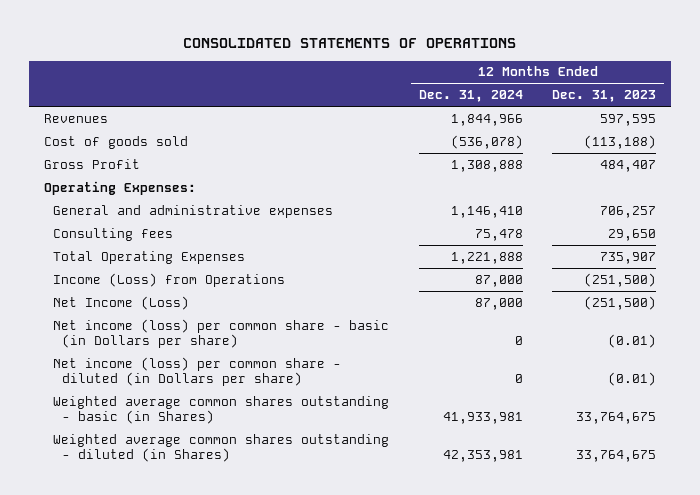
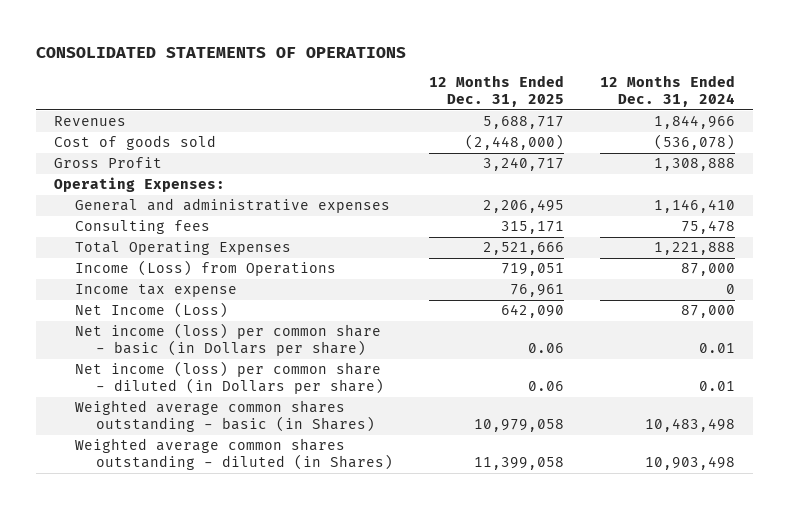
- | 12 Months Ended Dec. 31, 2024 | 12 Months Ended Dec. 31, 2023
+ | 12 Months Ended Dec. 31, 2025 | 12 Months Ended Dec. 31, 2024
+ Income tax expense | 76,961 | 0
- Net income (loss) per common share - basic (in Dollars per share) | 0 | (0.01)
- Net income (loss) per common share - diluted (in Dollars per share) | 0 | (0.01)
- Weighted average common shares outstanding - basic (in Shares) | 41,933,981 | 33,764,675
- Weighted average common shares outstanding - diluted (in Shares) | 42,353,981 | 33,764,675
+ Net income (loss) per common share - basic (in Dollars per share) | 0.06 | 0.01
+ Net income (loss) per common share - diluted (in Dollars per share) | 0.06 | 0.01
+ Weighted average common shares outstanding - basic (in Shares) | 10,979,058 | 10,483,498
+ Weighted average common shares outstanding - diluted (in Shares) | 11,399,058 | 10,903,498

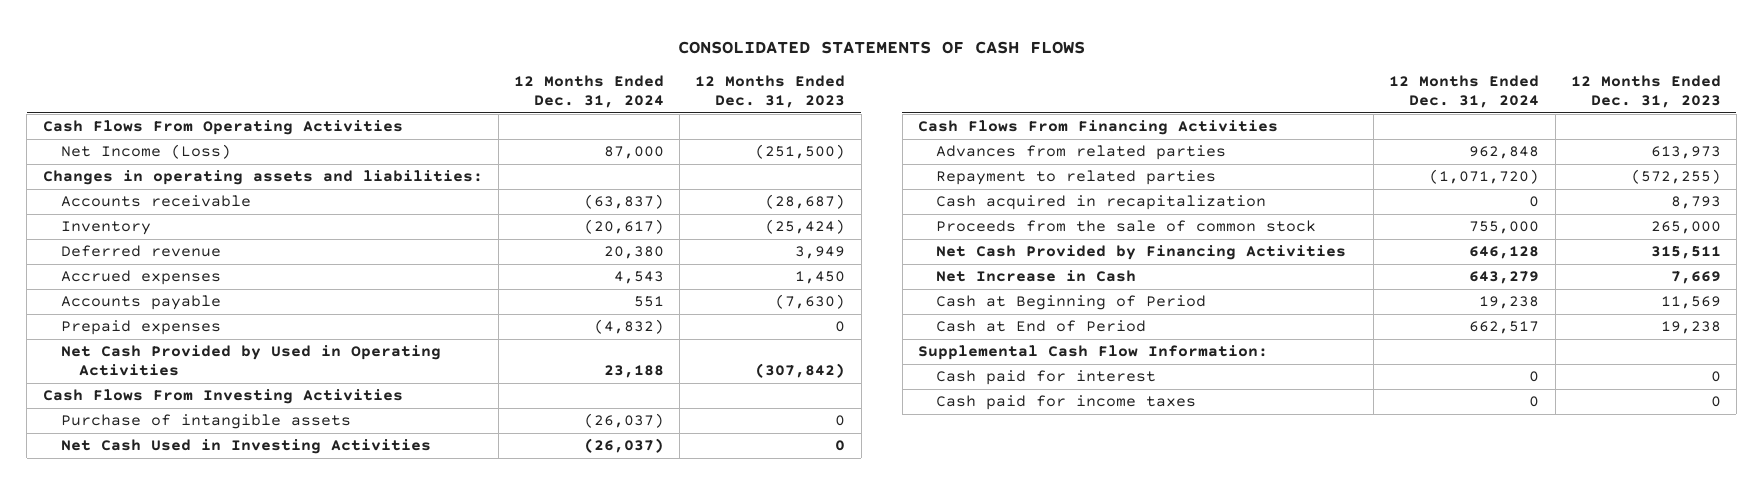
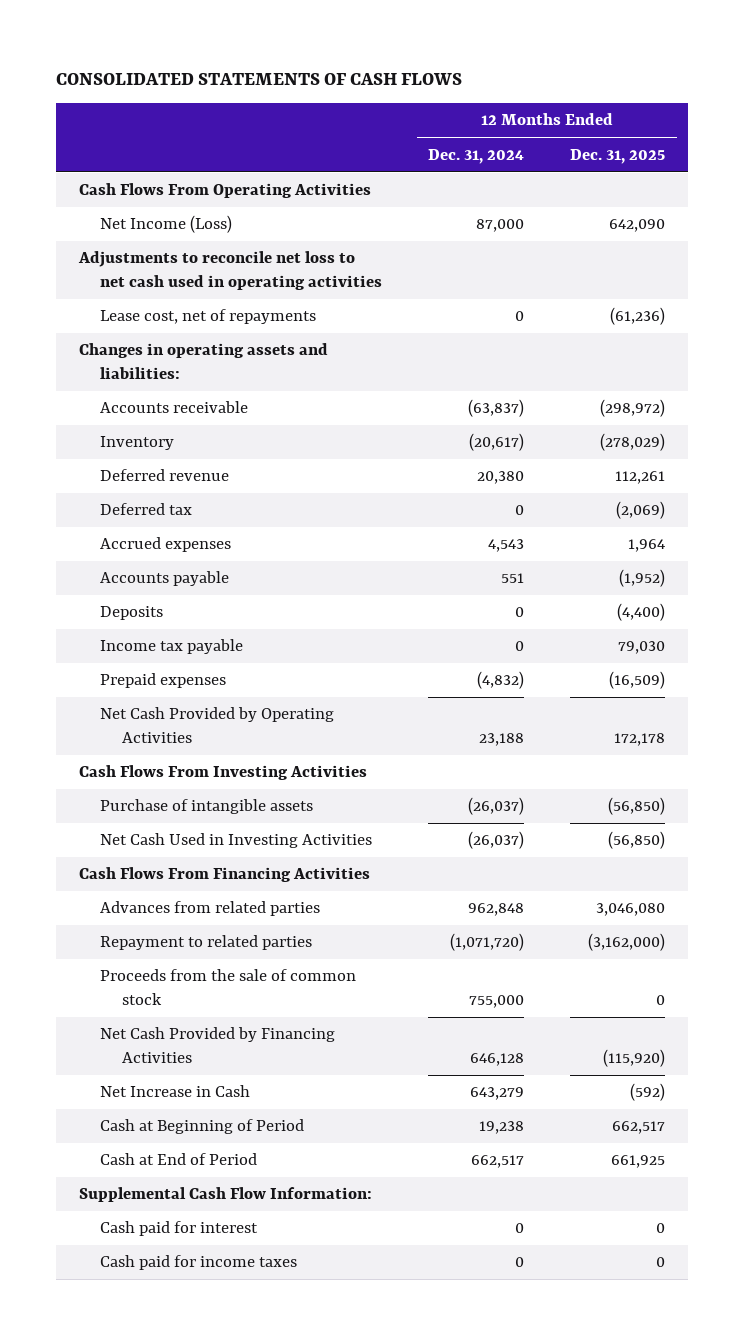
- | 12 Months Ended Dec. 31, 2024 | 12 Months Ended Dec. 31, 2023
+ | 12 Months Ended Dec. 31, 2024 | 12 Months Ended Dec. 31, 2025
+ Adjustments to reconcile net loss to net cash used in operating activities
+ Lease cost, net of repayments | 0 | (61,236)
+ Deferred tax | 0 | (2,069)
+ Deposits | 0 | (4,400)
+ Income tax payable | 0 | 79,030
- Net Cash Provided by Used in Operating Activities | 23,188 | (307,842)
+ Net Cash Provided by Operating Activities | 23,188 | 172,178
- Cash acquired in recapitalization | 0 | 8,793

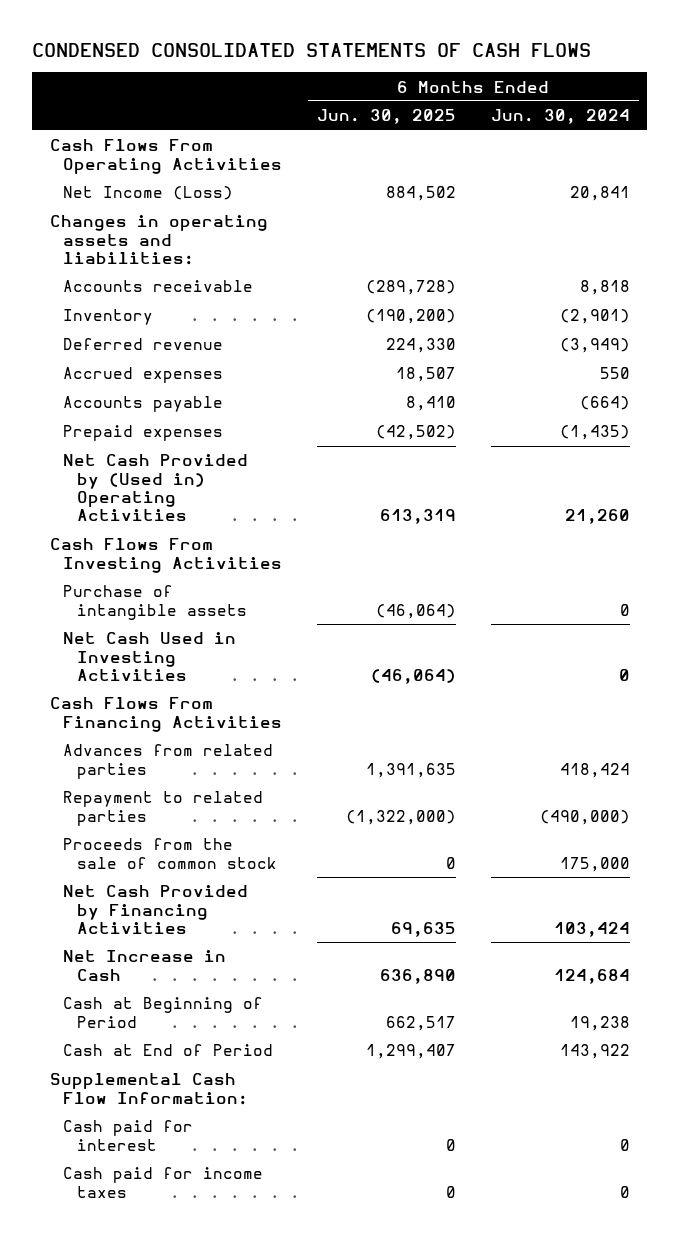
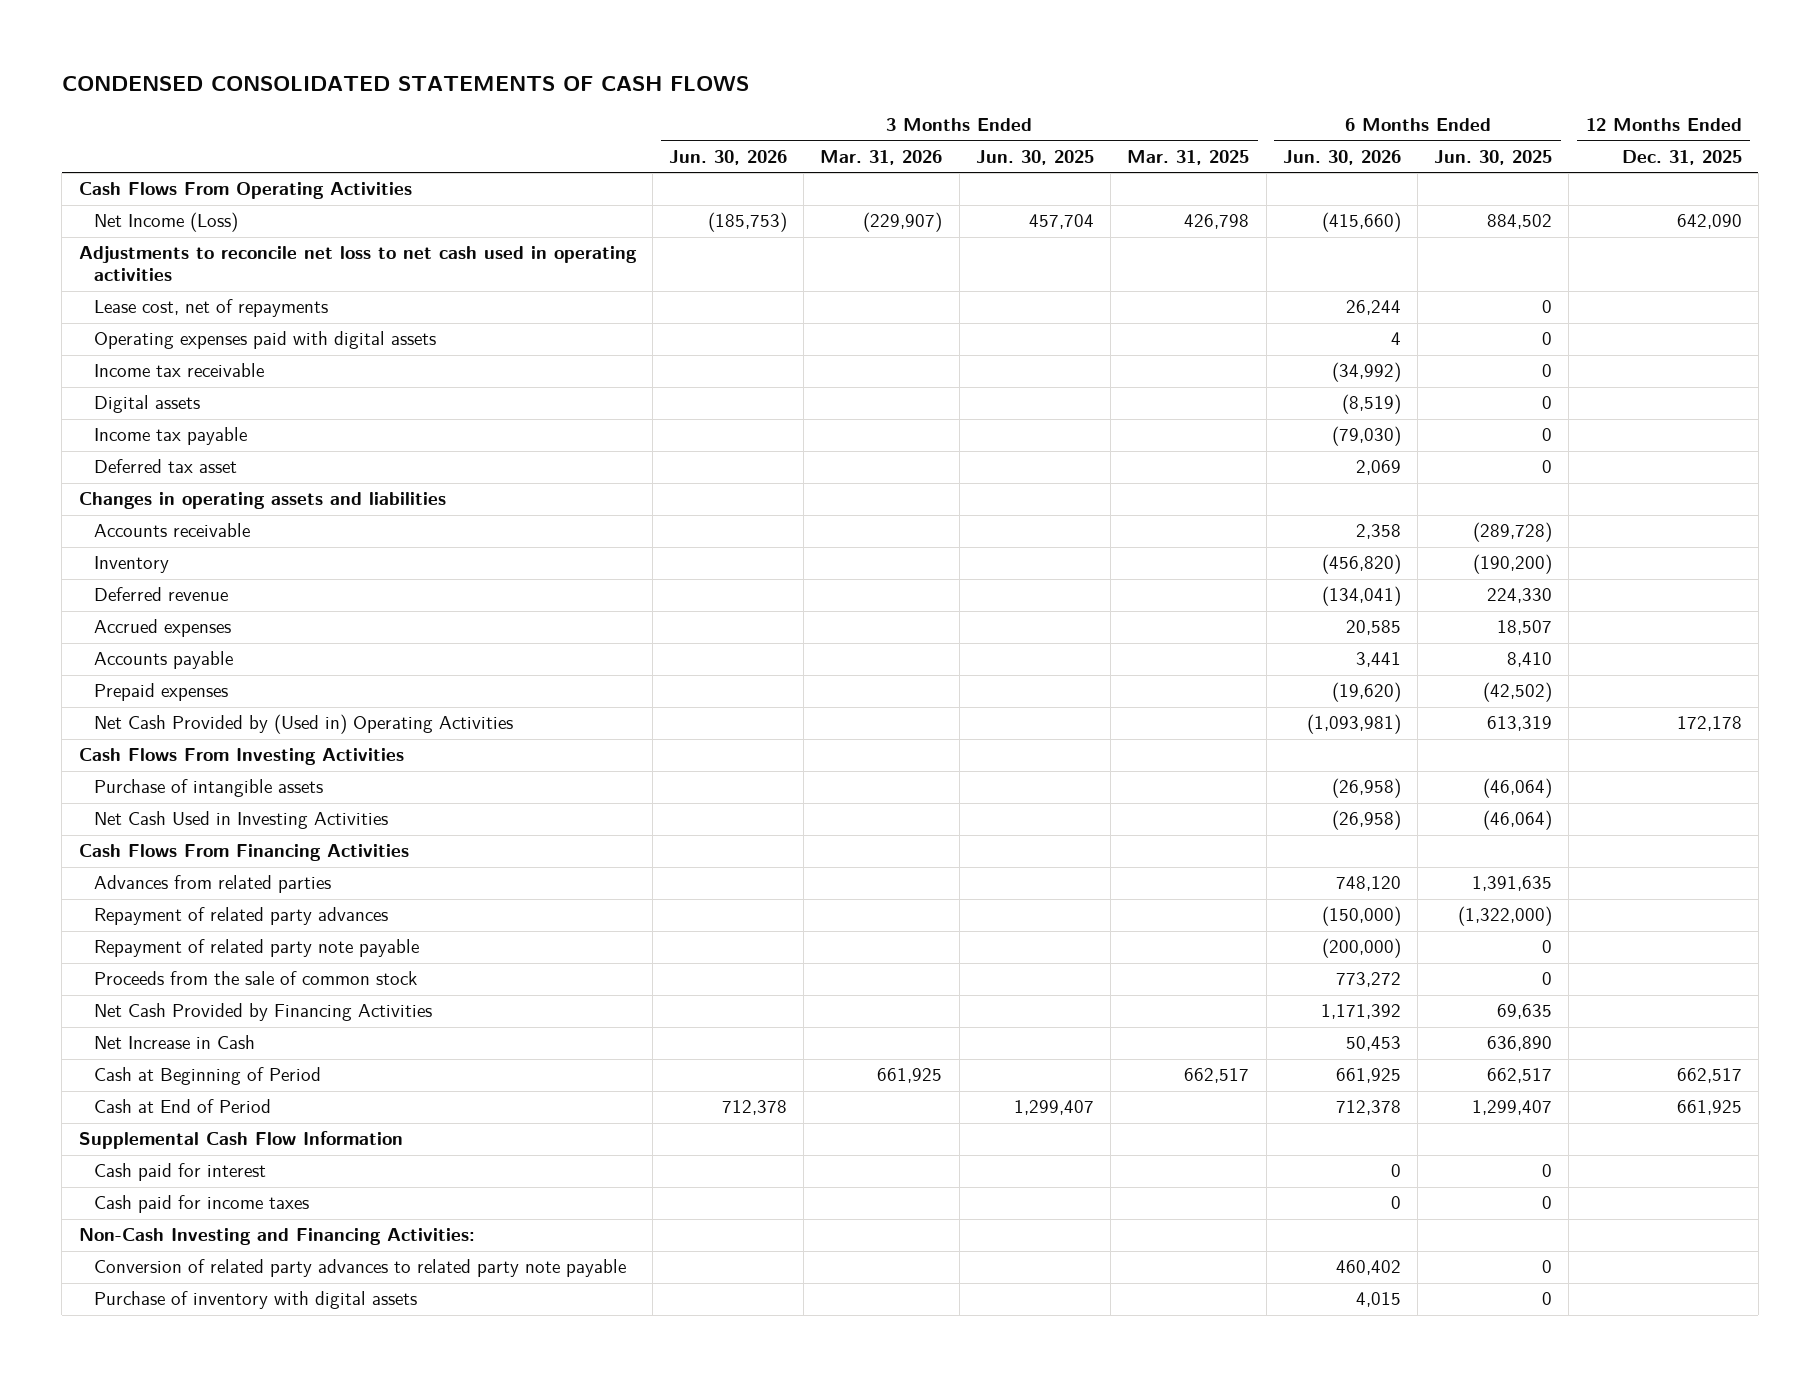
- | 6 Months Ended Jun. 30, 2025 | 6 Months Ended Jun. 30, 2024
+ | 3 Months Ended Jun. 30, 2026 | 3 Months Ended Mar. 31, 2026 | 3 Months Ended Jun. 30, 2025 | 3 Months Ended Mar. 31, 2025 | 6 Months Ended Jun. 30, 2026 | 6 Months Ended Jun. 30, 2025 | 12 Months Ended Dec. 31, 2025
- Changes in operating assets and liabilities:
+ Adjustments to reconcile net loss to net cash used in operating activities
+ Lease cost, net of repayments | | | | | 26,244 | 0 |
+ Operating expenses paid with digital assets | | | | | 4 | 0 |
+ Income tax receivable | | | | | (34,992) | 0 |
+ Digital assets | | | | | (8,519) | 0 |
+ Income tax payable | | | | | (79,030) | 0 |
+ Deferred tax asset | | | | | 2,069 | 0 |
+ Changes in operating assets and liabilities
- Repayment to related parties | (1,322,000) | (490,000)
+ Repayment of related party advances | | | | | (150,000) | (1,322,000) |
+ Repayment of related party note payable | | | | | (200,000) | 0 |
- Supplemental Cash Flow Information:
+ Supplemental Cash Flow Information
+ Non-Cash Investing and Financing Activities:
+ Conversion of related party advances to related party note payable | | | | | 460,402 | 0 |
+ Purchase of inventory with digital assets | | | | | 4,015 | 0 |

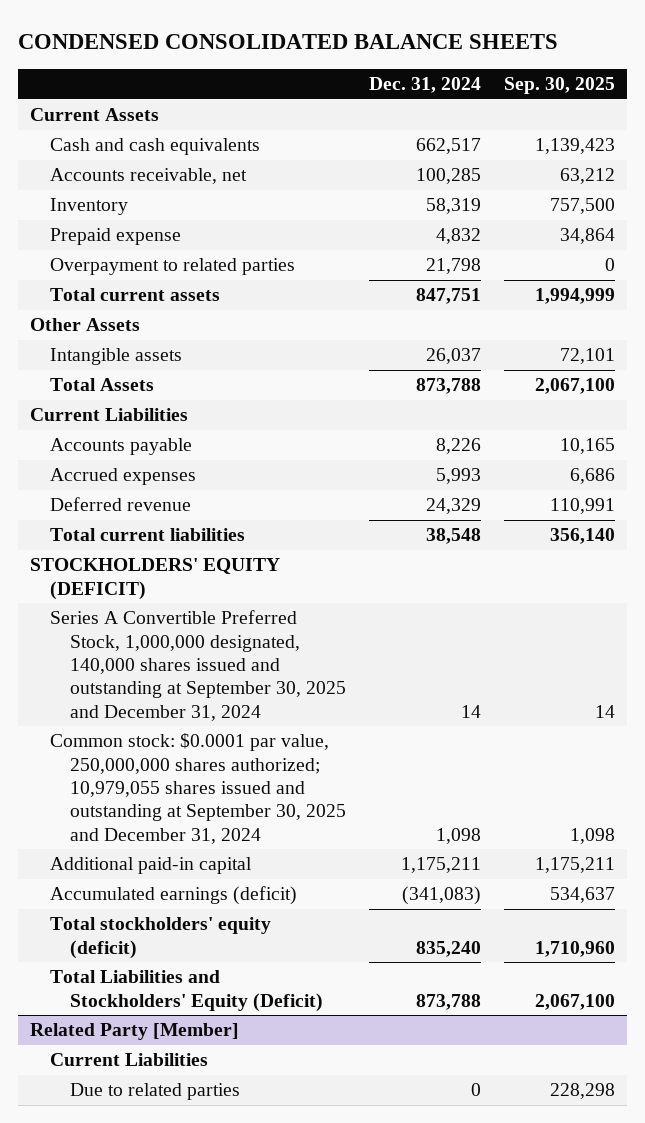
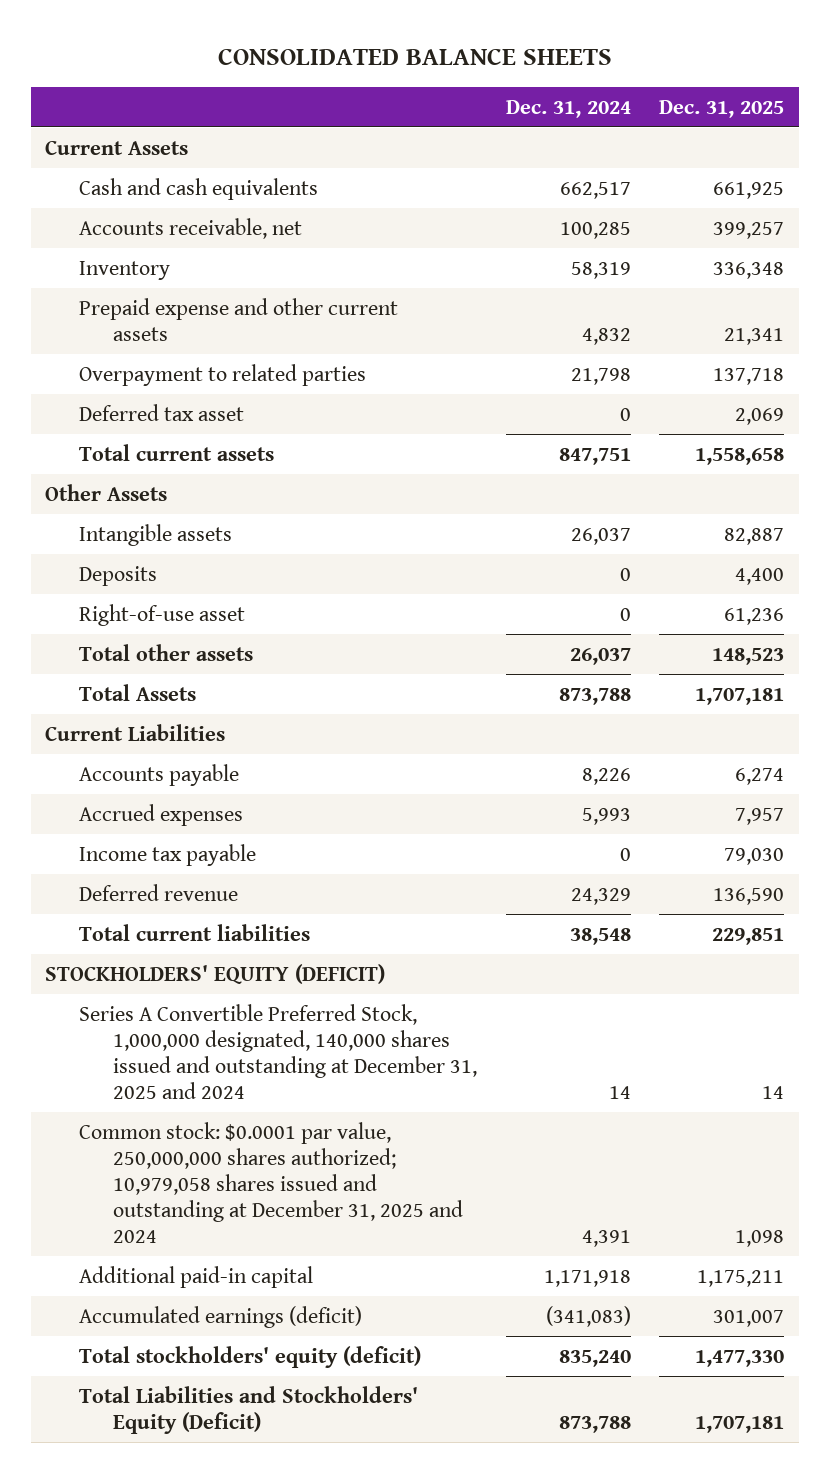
- CONDENSED CONSOLIDATED BALANCE SHEETS
+ CONSOLIDATED BALANCE SHEETS
- | Dec. 31, 2024 | Sep. 30, 2025
+ | Dec. 31, 2024 | Dec. 31, 2025
- Prepaid expense | 4,832 | 34,864
+ Prepaid expense and other current assets | 4,832 | 21,341
+ Deferred tax asset | 0 | 2,069
+ Deposits | 0 | 4,400
+ Right-of-use asset | 0 | 61,236
+ Total other assets | 26,037 | 148,523
+ Income tax payable | 0 | 79,030
- Series A Convertible Preferred Stock, 1,000,000 designated, 140,000 shares issued and outstanding at September 30, 2025 and December 31, 2024 | 14 | 14
- Common stock: $0.0001 par value, 250,000,000 shares authorized; 10,979,055 shares issued and outstanding at September 30, 2025 and December 31, 2024 | 1,098 | 1,098
- Additional paid-in capital | 1,175,211 | 1,175,211
+ Series A Convertible Preferred Stock, 1,000,000 designated, 140,000 shares issued and outstanding at December 31, 2025 and 2024 | 14 | 14
+ Common stock: $0.0001 par value, 250,000,000 shares authorized; 10,979,058 shares issued and outstanding at December 31, 2025 and 2024 | 4,391 | 1,098
+ Additional paid-in capital | 1,171,918 | 1,175,211
- Related Party [Member]
- Current Liabilities
- Due to related parties | 0 | 228,298

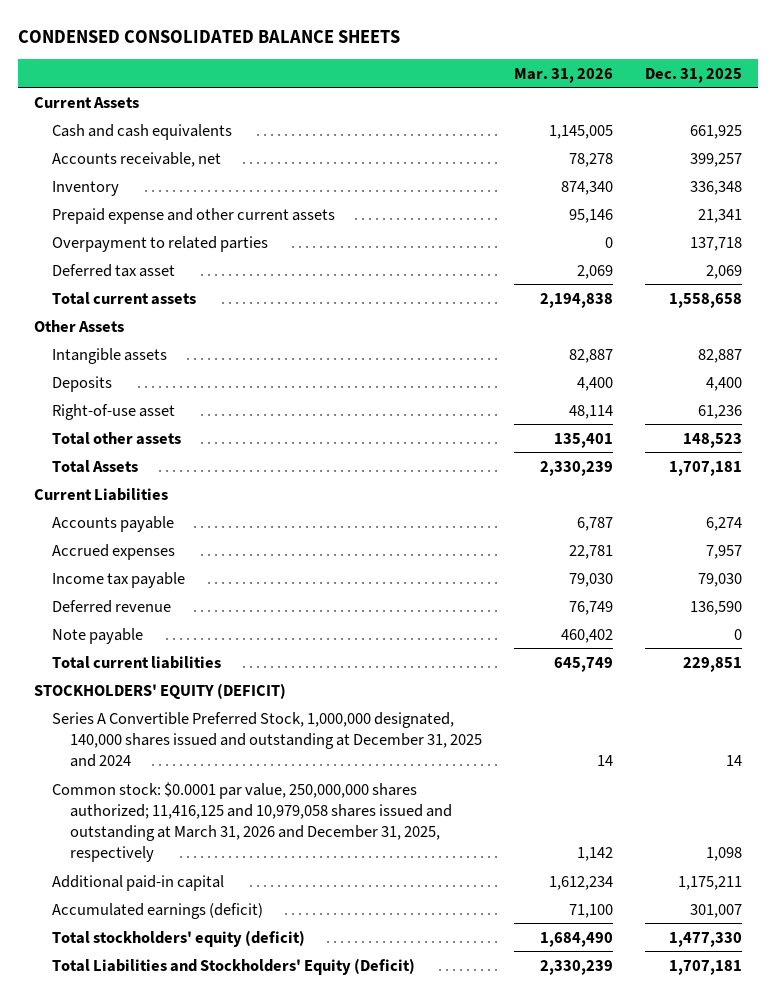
- CONSOLIDATED BALANCE SHEETS
+ CONDENSED CONSOLIDATED BALANCE SHEETS
- | Dec. 31, 2024 | Dec. 31, 2025
+ | Mar. 31, 2026 | Dec. 31, 2025
+ Note payable | 460,402 | 0
- Common stock: $0.0001 par value, 250,000,000 shares authorized; 10,979,058 shares issued and outstanding at December 31, 2025 and 2024 | 4,391 | 1,098
+ Common stock: $0.0001 par value, 250,000,000 shares authorized; 11,416,125 and 10,979,058 shares issued and outstanding at March 31, 2026 and December 31, 2025, respectively | 1,142 | 1,098

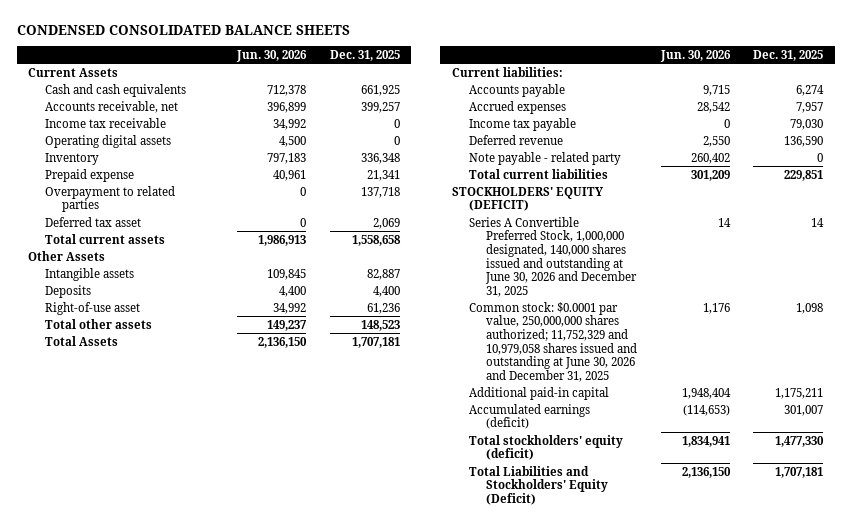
- | Mar. 31, 2026 | Dec. 31, 2025
+ | Jun. 30, 2026 | Dec. 31, 2025
+ Income tax receivable | 34,992 | 0
+ Operating digital assets | 4,500 | 0
- Prepaid expense and other current assets | 95,146 | 21,341
+ Prepaid expense | 40,961 | 21,341
- Current Liabilities
+ Current liabilities:
- Note payable | 460,402 | 0
+ Note payable - related party | 260,402 | 0
- Series A Convertible Preferred Stock, 1,000,000 designated, 140,000 shares issued and outstanding at December 31, 2025 and 2024 | 14 | 14
- Common stock: $0.0001 par value, 250,000,000 shares authorized; 11,416,125 and 10,979,058 shares issued and outstanding at March 31, 2026 and December 31, 2025, respectively | 1,142 | 1,098
+ Series A Convertible Preferred Stock, 1,000,000 designated, 140,000 shares issued and outstanding at June 30, 2026 and December 31, 2025 | 14 | 14
+ Common stock: $0.0001 par value, 250,000,000 shares authorized; 11,752,329 and 10,979,058 shares issued and outstanding at June 30, 2026 and December 31, 2025 | 1,176 | 1,098

